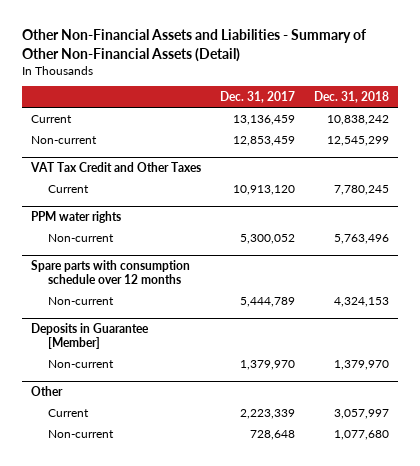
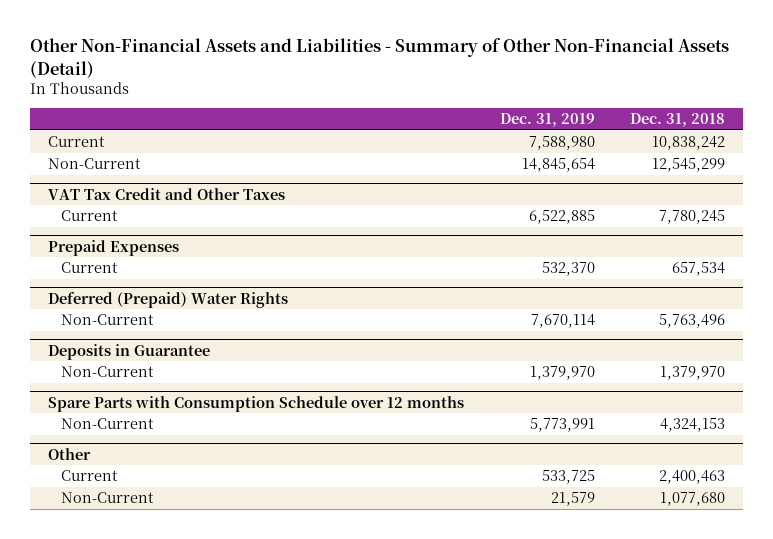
- | Dec. 31, 2017 | Dec. 31, 2018
+ | Dec. 31, 2019 | Dec. 31, 2018
- Non-current | 12,853,459 | 12,545,299
+ Non-Current | 14,845,654 | 12,545,299
- PPM water rights
- Non-current | 5,300,052 | 5,763,496
- Spare parts with consumption schedule over 12 months
- Non-current | 5,444,789 | 4,324,153
- Deposits in Guarantee [Member]
- Non-current | 1,379,970 | 1,379,970
+ Prepaid Expenses
+ Current | 532,370 | 657,534
+ Deferred (Prepaid) Water Rights
+ Non-Current | 7,670,114 | 5,763,496
+ Deposits in Guarantee
+ Non-Current | 1,379,970 | 1,379,970
+ Spare Parts with Consumption Schedule over 12 months
+ Non-Current | 5,773,991 | 4,324,153
@ Other
- Current | 2,223,339 | 3,057,997
- Non-current | 728,648 | 1,077,680
+ Current | 533,725 | 2,400,463
+ Non-Current | 21,579 | 1,077,680

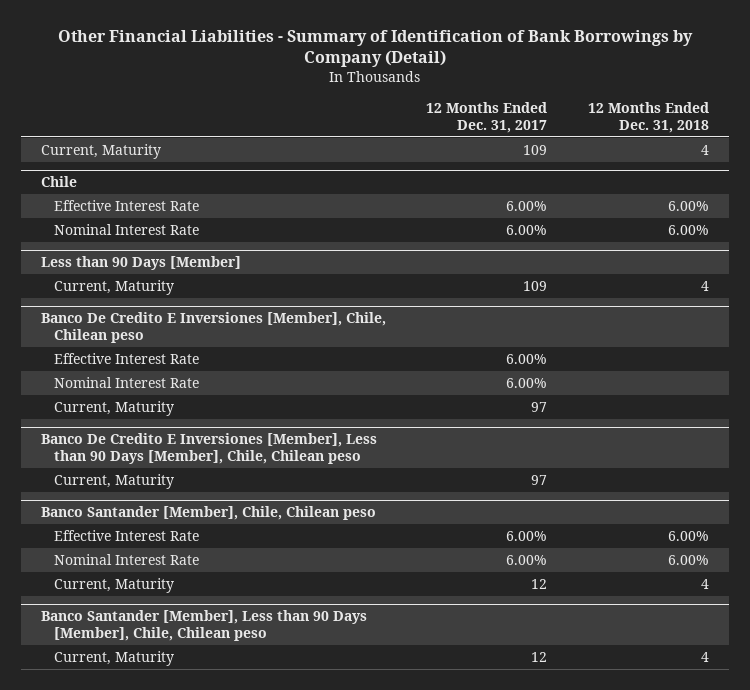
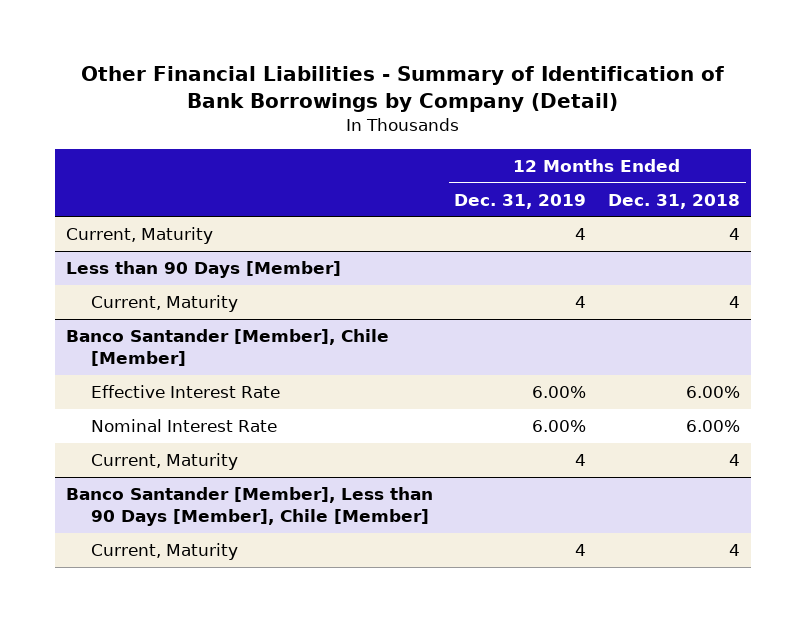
- | 12 Months Ended Dec. 31, 2017 | 12 Months Ended Dec. 31, 2018
+ | 12 Months Ended Dec. 31, 2019 | 12 Months Ended Dec. 31, 2018
- Chile
- Effective Interest Rate | 6.00% | 6.00%
- Nominal Interest Rate | 6.00% | 6.00%
- Banco De Credito E Inversiones [Member], Chile, Chilean peso
- Effective Interest Rate | 6.00% |
- Nominal Interest Rate | 6.00% |
- Current, Maturity | 97 |
- Banco De Credito E Inversiones [Member], Less than 90 Days [Member], Chile, Chilean peso
- Current, Maturity | 97 |
- Banco Santander [Member], Chile, Chilean peso
+ Banco Santander [Member], Chile [Member]
- Banco Santander [Member], Less than 90 Days [Member], Chile, Chilean peso
+ Banco Santander [Member], Less than 90 Days [Member], Chile [Member]

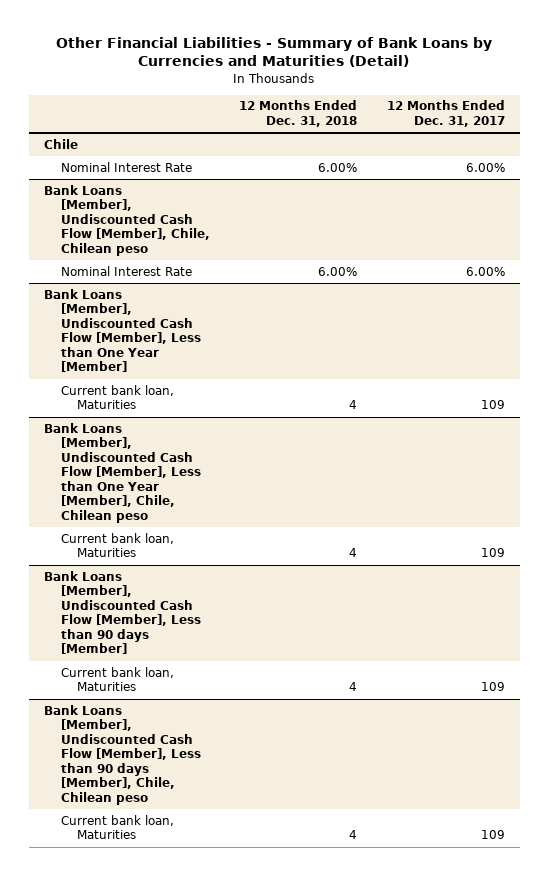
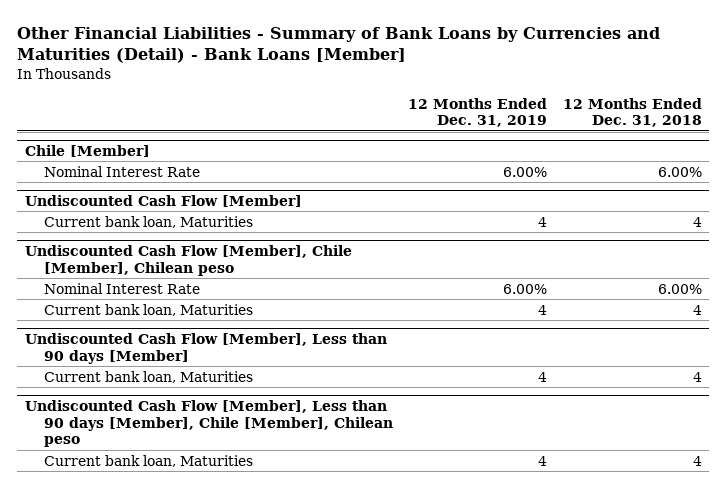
- Other Financial Liabilities - Summary of Bank Loans by Currencies and Maturities (Detail)
+ Other Financial Liabilities - Summary of Bank Loans by Currencies and Maturities (Detail) - Bank Loans [Member]
- | 12 Months Ended Dec. 31, 2018 | 12 Months Ended Dec. 31, 2017
+ | 12 Months Ended Dec. 31, 2019 | 12 Months Ended Dec. 31, 2018
- Chile
- Nominal Interest Rate | 6.00% | 6.00%
- Bank Loans [Member], Undiscounted Cash Flow [Member], Chile, Chilean peso
+ Chile [Member]
- Bank Loans [Member], Undiscounted Cash Flow [Member], Less than One Year [Member]
+ Undiscounted Cash Flow [Member]
- Bank Loans [Member], Undiscounted Cash Flow [Member], Less than One Year [Member], Chile, Chilean peso
+ Undiscounted Cash Flow [Member], Chile [Member], Chilean peso
+ Nominal Interest Rate | 6.00% | 6.00%
- Bank Loans [Member], Undiscounted Cash Flow [Member], Less than 90 days [Member]
+ Undiscounted Cash Flow [Member], Less than 90 days [Member]
- Bank Loans [Member], Undiscounted Cash Flow [Member], Less than 90 days [Member], Chile, Chilean peso
+ Undiscounted Cash Flow [Member], Less than 90 days [Member], Chile [Member], Chilean peso

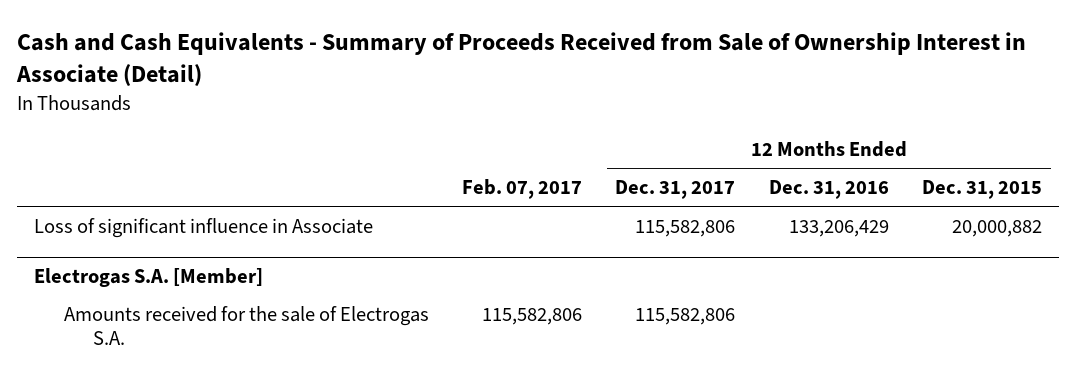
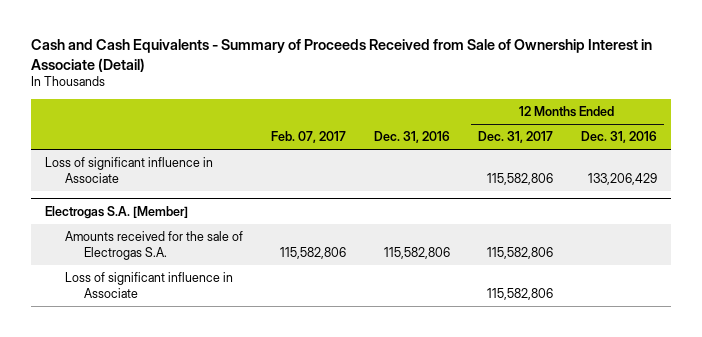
- | Feb. 07, 2017 | 12 Months Ended Dec. 31, 2017 | 12 Months Ended Dec. 31, 2016 | 12 Months Ended Dec. 31, 2015
+ | Feb. 07, 2017 | Dec. 31, 2016 | 12 Months Ended Dec. 31, 2017 | 12 Months Ended Dec. 31, 2016
@ Electrogas S.A. [Member]
+ Loss of significant influence in Associate | | | 115,582,806 |

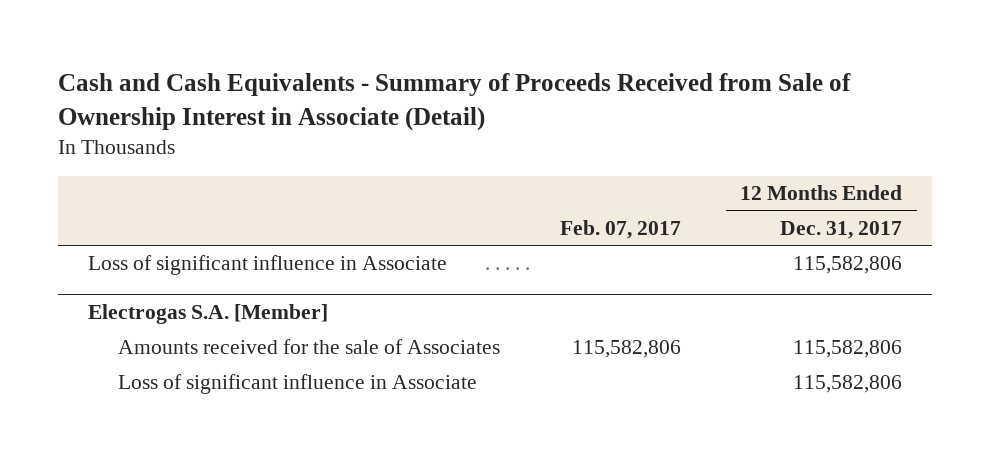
- | Feb. 07, 2017 | Dec. 31, 2016 | 12 Months Ended Dec. 31, 2017 | 12 Months Ended Dec. 31, 2016
+ | Feb. 07, 2017 | 12 Months Ended Dec. 31, 2017
@ Electrogas S.A. [Member]
- Amounts received for the sale of Electrogas S.A. | 115,582,806 | 115,582,806 | 115,582,806 |
+ Amounts received for the sale of Associates | 115,582,806 | 115,582,806

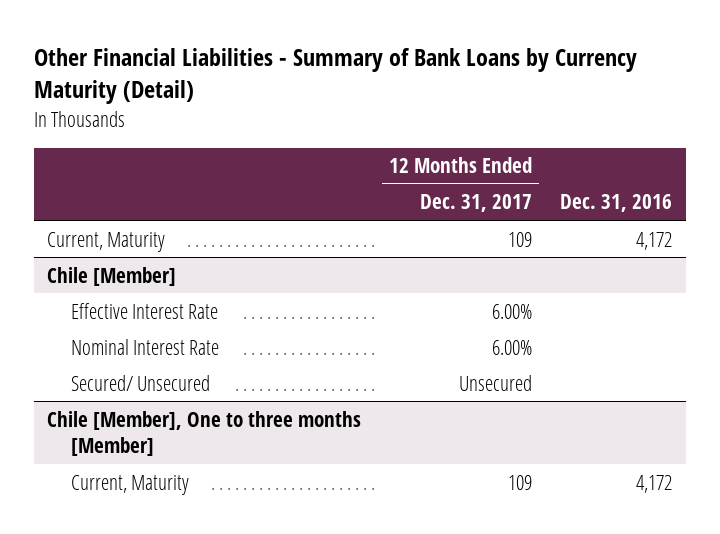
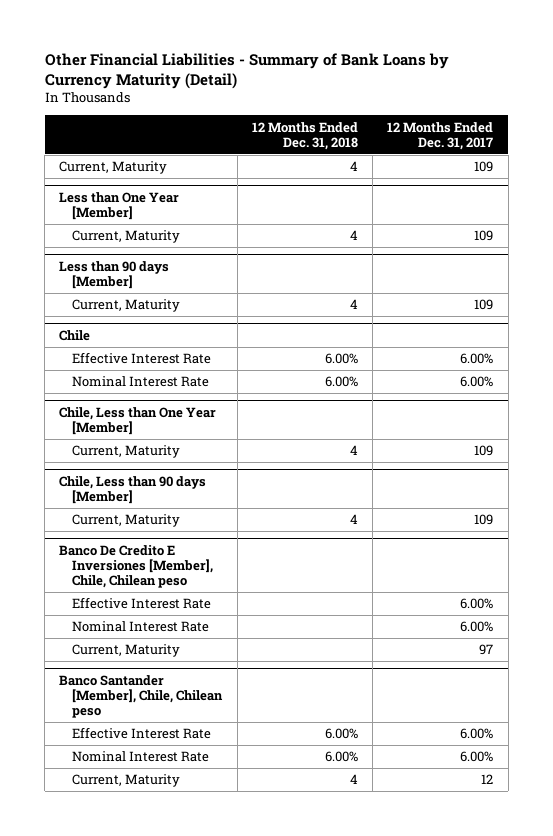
- | 12 Months Ended Dec. 31, 2017 | Dec. 31, 2016
+ | 12 Months Ended Dec. 31, 2018 | 12 Months Ended Dec. 31, 2017
- Chile [Member]
+ Less than One Year [Member]
+ Current, Maturity | 4 | 109
+ Less than 90 days [Member]
+ Current, Maturity | 4 | 109
+ Chile
- Secured/ Unsecured | Unsecured |
- Chile [Member], One to three months [Member]
+ Chile, Less than One Year [Member]
+ Chile, Less than 90 days [Member]
+ Current, Maturity | 4 | 109
+ Banco De Credito E Inversiones [Member], Chile, Chilean peso
+ Effective Interest Rate | | 6.00%
+ Nominal Interest Rate | | 6.00%
+ Current, Maturity | | 97
+ Banco Santander [Member], Chile, Chilean peso
+ Effective Interest Rate | 6.00% | 6.00%
+ Nominal Interest Rate | 6.00% | 6.00%
+ Current, Maturity | 4 | 12

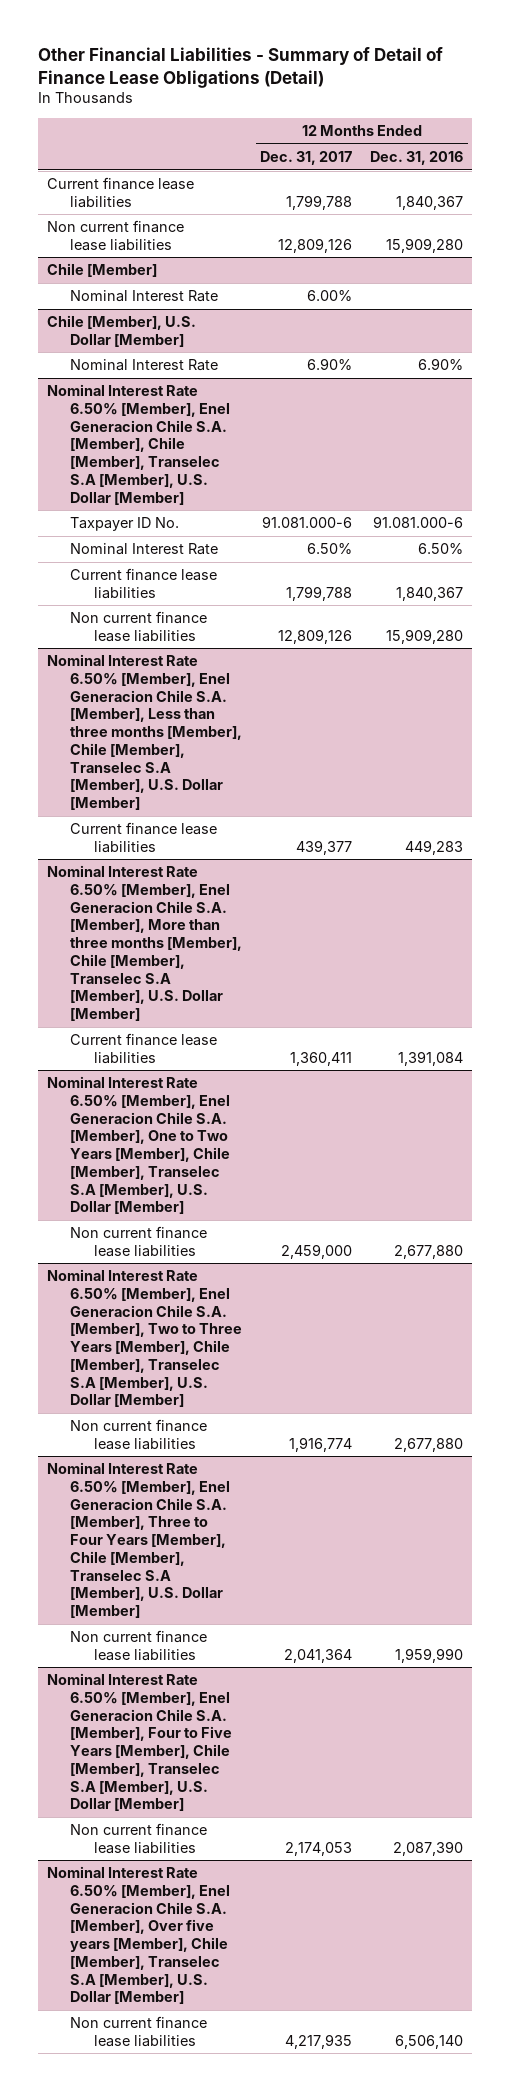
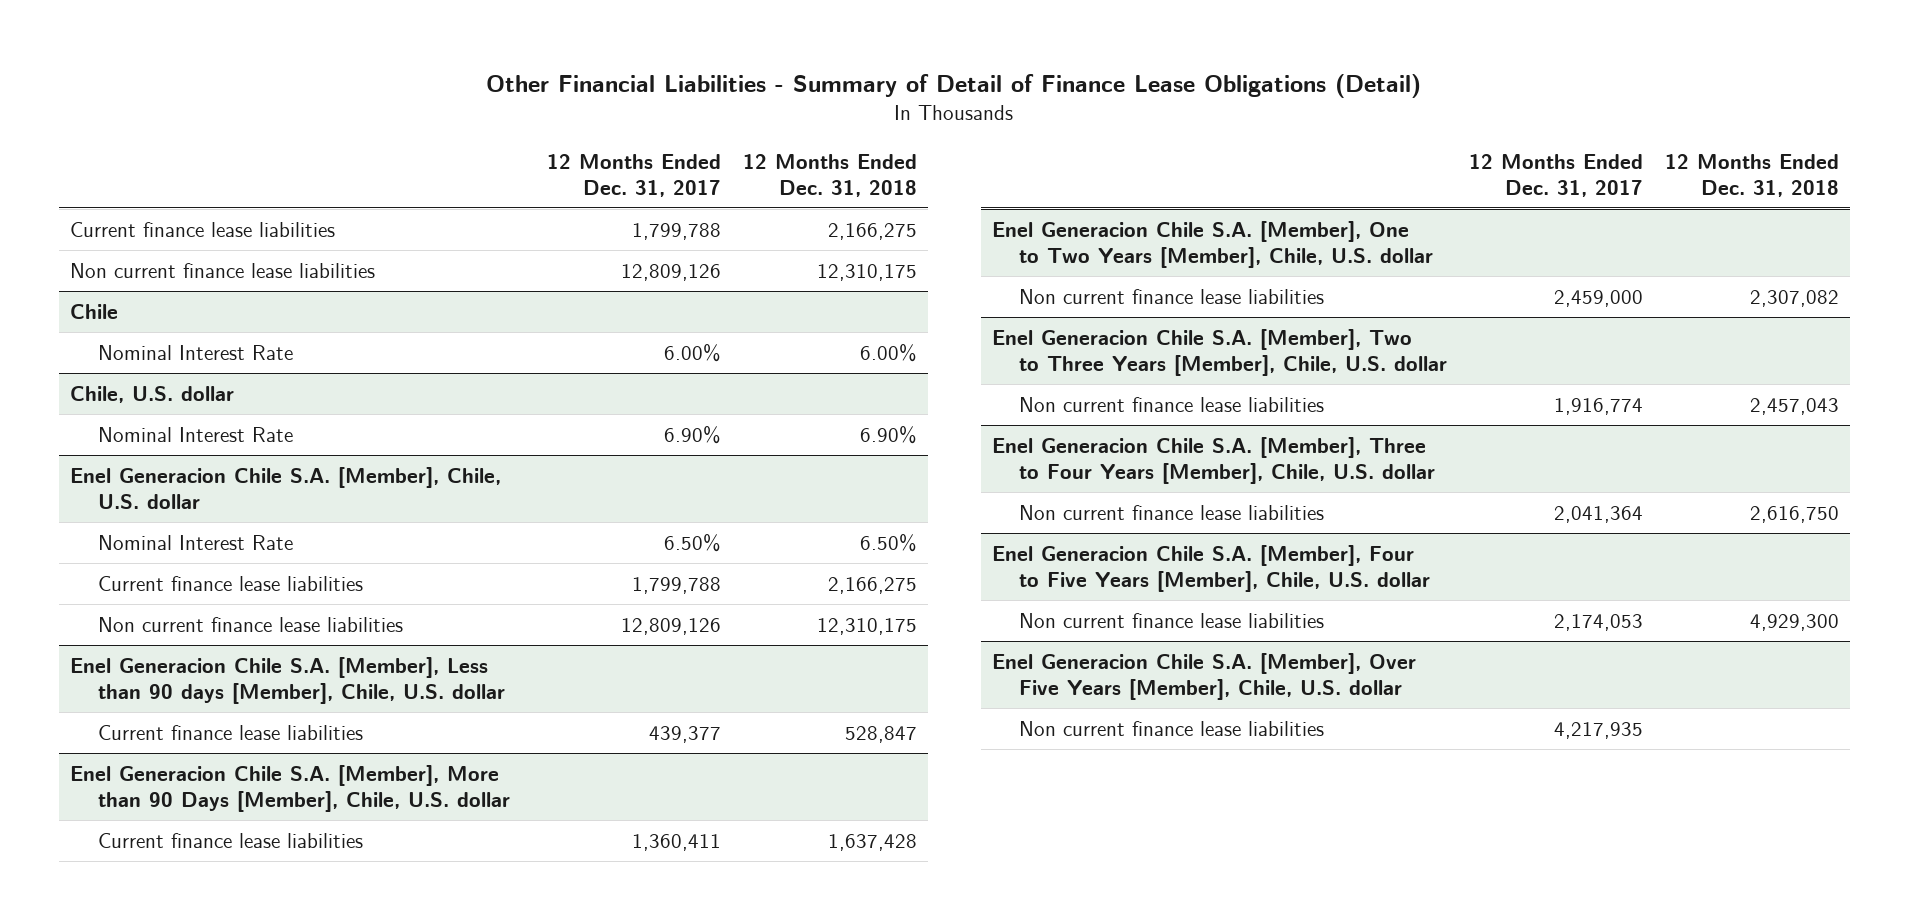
- | 12 Months Ended Dec. 31, 2017 | 12 Months Ended Dec. 31, 2016
+ | 12 Months Ended Dec. 31, 2017 | 12 Months Ended Dec. 31, 2018
- Chile [Member]
+ Chile
- Chile [Member], U.S. Dollar [Member]
+ Chile, U.S. dollar
- Nominal Interest Rate 6.50% [Member], Enel Generacion Chile S.A. [Member], Chile [Member], Transelec S.A [Member], U.S. Dollar [Member]
- Taxpayer ID No. | 91.081.000-6 | 91.081.000-6
+ Enel Generacion Chile S.A. [Member], Chile, U.S. dollar
- Nominal Interest Rate 6.50% [Member], Enel Generacion Chile S.A. [Member], Less than three months [Member], Chile [Member], Transelec S.A [Member], U.S. Dollar [Member]
+ Enel Generacion Chile S.A. [Member], Less than 90 days [Member], Chile, U.S. dollar
- Nominal Interest Rate 6.50% [Member], Enel Generacion Chile S.A. [Member], More than three months [Member], Chile [Member], Transelec S.A [Member], U.S. Dollar [Member]
+ Enel Generacion Chile S.A. [Member], More than 90 Days [Member], Chile, U.S. dollar
- Nominal Interest Rate 6.50% [Member], Enel Generacion Chile S.A. [Member], One to Two Years [Member], Chile [Member], Transelec S.A [Member], U.S. Dollar [Member]
+ Enel Generacion Chile S.A. [Member], One to Two Years [Member], Chile, U.S. dollar
- Nominal Interest Rate 6.50% [Member], Enel Generacion Chile S.A. [Member], Two to Three Years [Member], Chile [Member], Transelec S.A [Member], U.S. Dollar [Member]
+ Enel Generacion Chile S.A. [Member], Two to Three Years [Member], Chile, U.S. dollar
- Nominal Interest Rate 6.50% [Member], Enel Generacion Chile S.A. [Member], Three to Four Years [Member], Chile [Member], Transelec S.A [Member], U.S. Dollar [Member]
+ Enel Generacion Chile S.A. [Member], Three to Four Years [Member], Chile, U.S. dollar
- Nominal Interest Rate 6.50% [Member], Enel Generacion Chile S.A. [Member], Four to Five Years [Member], Chile [Member], Transelec S.A [Member], U.S. Dollar [Member]
+ Enel Generacion Chile S.A. [Member], Four to Five Years [Member], Chile, U.S. dollar
- Nominal Interest Rate 6.50% [Member], Enel Generacion Chile S.A. [Member], Over five years [Member], Chile [Member], Transelec S.A [Member], U.S. Dollar [Member]
+ Enel Generacion Chile S.A. [Member], Over Five Years [Member], Chile, U.S. dollar

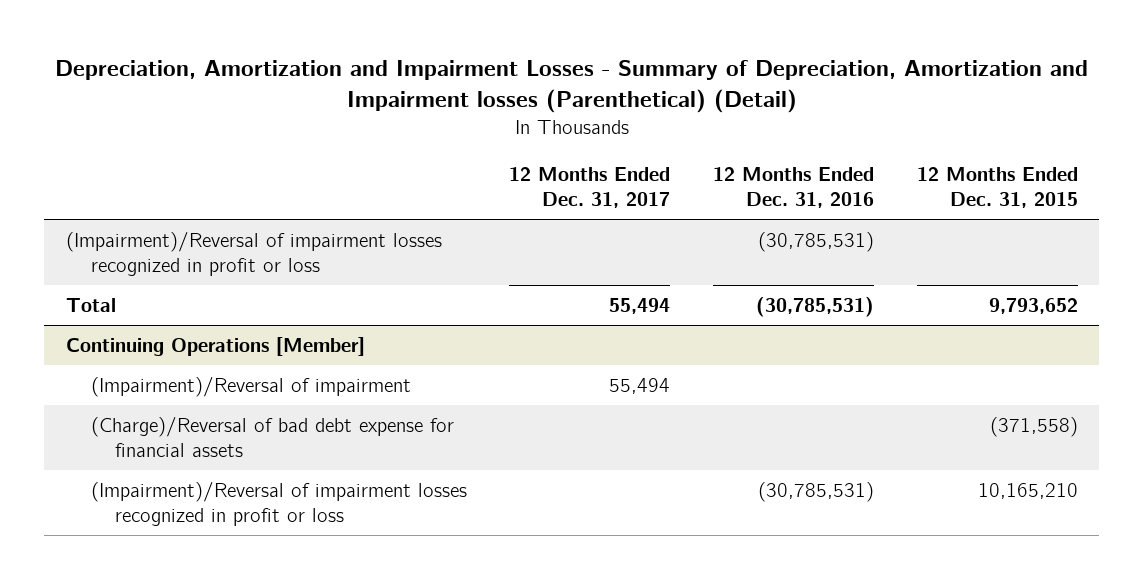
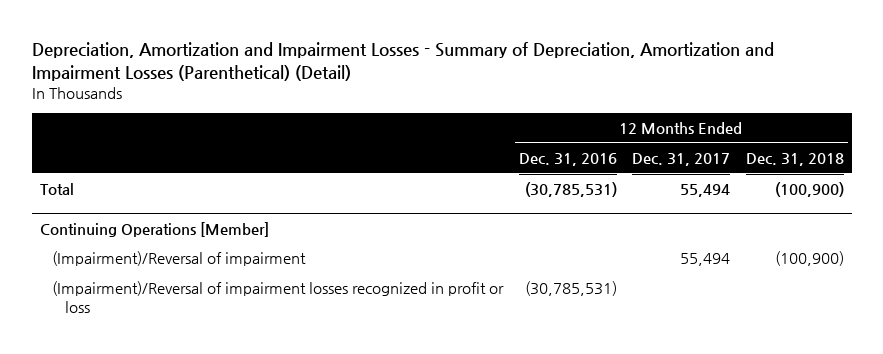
- Depreciation, Amortization and Impairment Losses - Summary of Depreciation, Amortization and Impairment losses (Parenthetical) (Detail)
+ Depreciation, Amortization and Impairment Losses - Summary of Depreciation, Amortization and Impairment Losses (Parenthetical) (Detail)
- | 12 Months Ended Dec. 31, 2017 | 12 Months Ended Dec. 31, 2016 | 12 Months Ended Dec. 31, 2015
+ | 12 Months Ended Dec. 31, 2016 | 12 Months Ended Dec. 31, 2017 | 12 Months Ended Dec. 31, 2018
- (Impairment)/Reversal of impairment losses recognized in profit or loss | | (30,785,531) |
@ Continuing Operations [Member]
- (Charge)/Reversal of bad debt expense for financial assets | | | (371,558)

